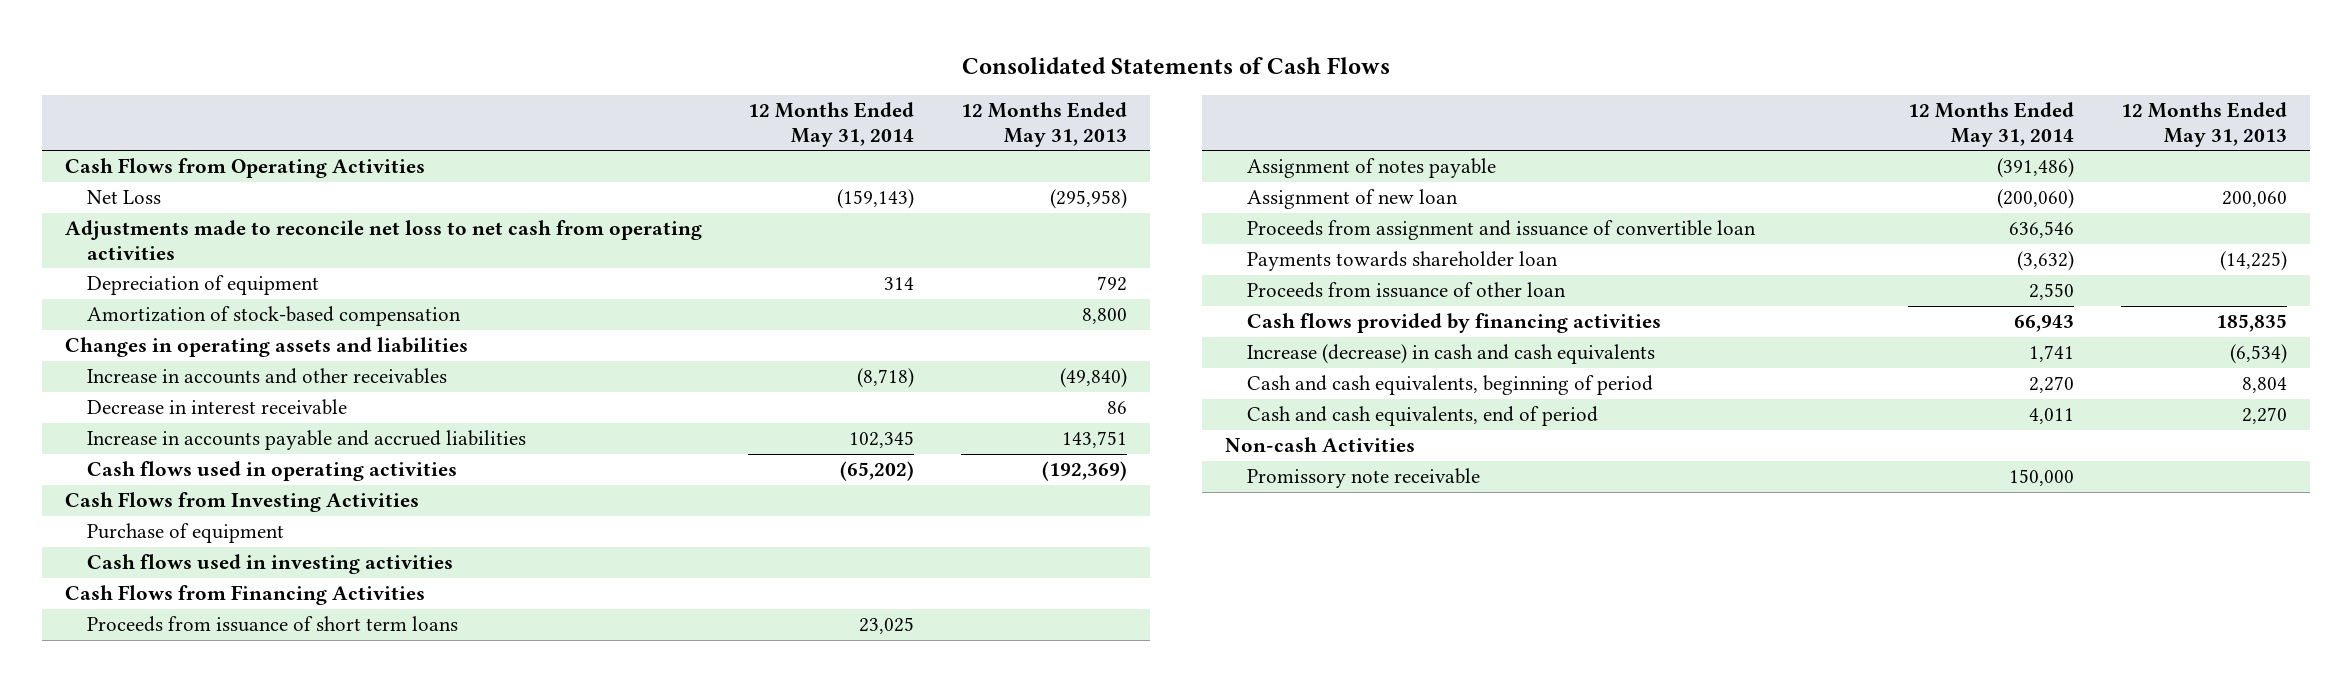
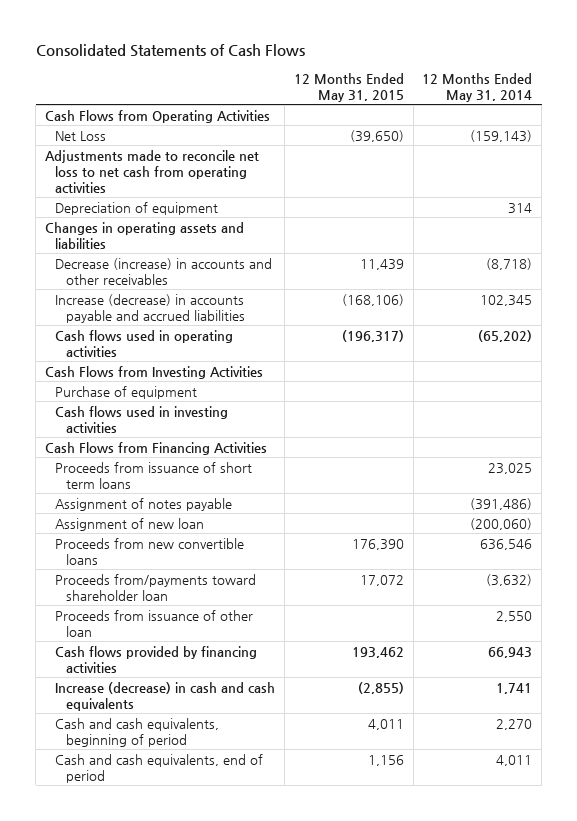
- | 12 Months Ended May 31, 2014 | 12 Months Ended May 31, 2013
+ | 12 Months Ended May 31, 2015 | 12 Months Ended May 31, 2014
- Amortization of stock-based compensation | | 8,800
- Increase in accounts and other receivables | (8,718) | (49,840)
- Decrease in interest receivable | | 86
- Increase in accounts payable and accrued liabilities | 102,345 | 143,751
+ Decrease (increase) in accounts and other receivables | 11,439 | (8,718)
+ Increase (decrease) in accounts payable and accrued liabilities | (168,106) | 102,345
- Proceeds from assignment and issuance of convertible loan | 636,546 |
- Payments towards shareholder loan | (3,632) | (14,225)
+ Proceeds from new convertible loans | 176,390 | 636,546
+ Proceeds from/payments toward shareholder loan | 17,072 | (3,632)
- Non-cash Activities
- Promissory note receivable | 150,000 |

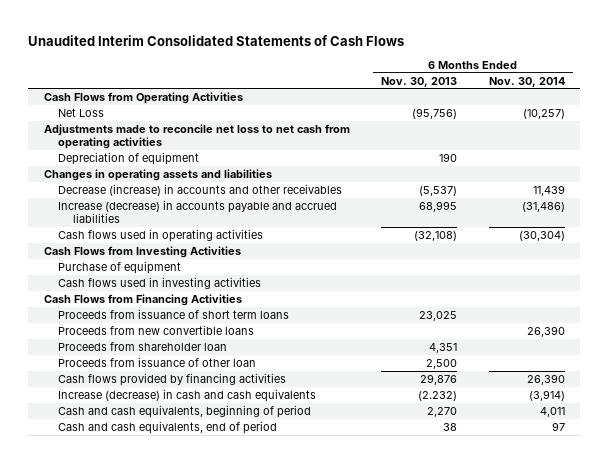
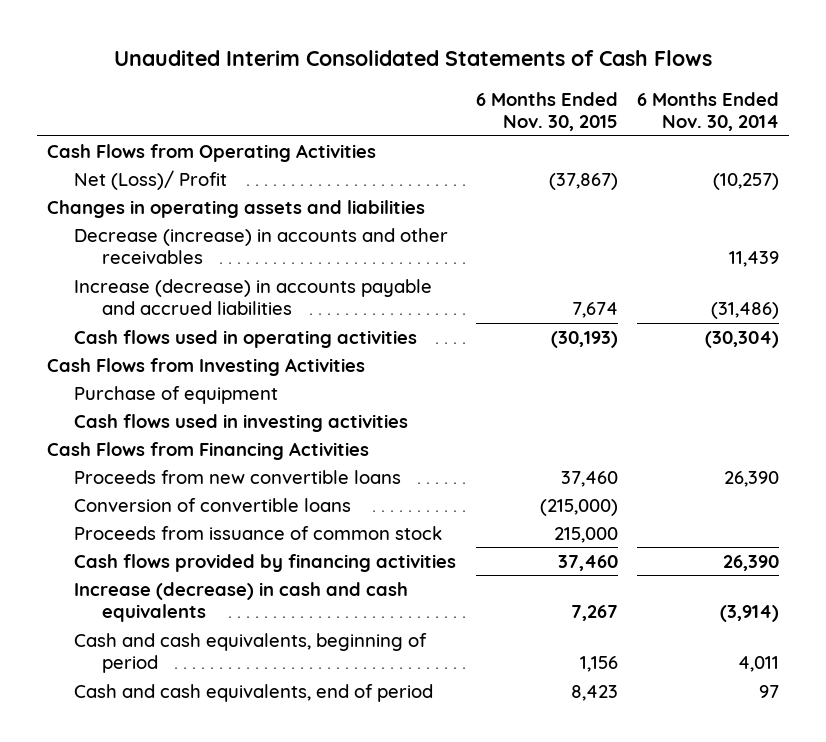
- | 6 Months Ended Nov. 30, 2013 | 6 Months Ended Nov. 30, 2014
+ | 6 Months Ended Nov. 30, 2015 | 6 Months Ended Nov. 30, 2014
- Net Loss | (95,756) | (10,257)
- Adjustments made to reconcile net loss to net cash from operating activities
- Depreciation of equipment | 190 |
+ Net (Loss)/ Profit | (37,867) | (10,257)
- Proceeds from issuance of short term loans | 23,025 |
- Proceeds from shareholder loan | 4,351 |
- Proceeds from issuance of other loan | 2,500 |
+ Conversion of convertible loans | (215,000) |
+ Proceeds from issuance of common stock | 215,000 |

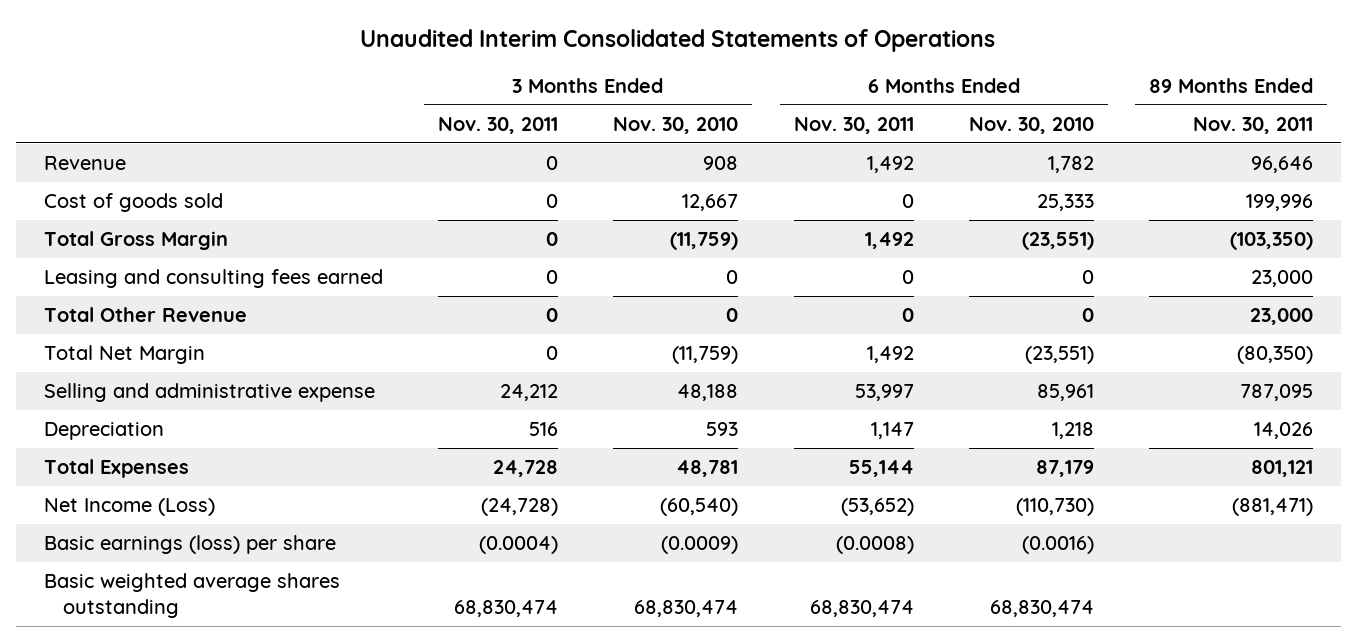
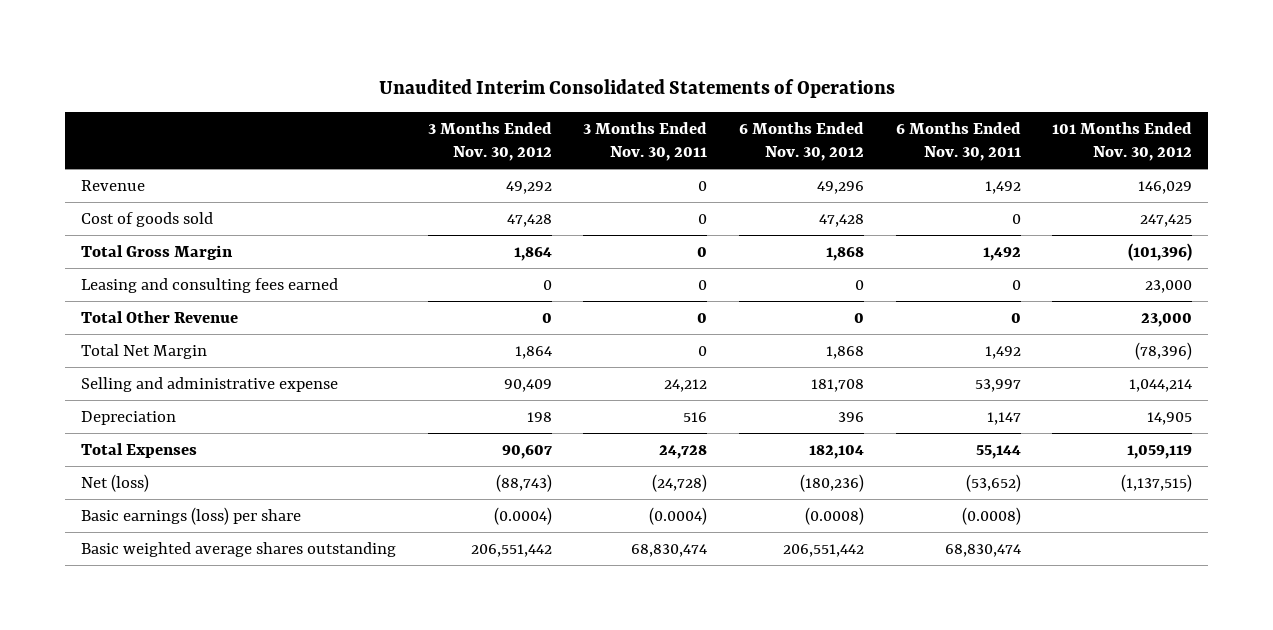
- | 3 Months Ended Nov. 30, 2011 | 3 Months Ended Nov. 30, 2010 | 6 Months Ended Nov. 30, 2011 | 6 Months Ended Nov. 30, 2010 | 89 Months Ended Nov. 30, 2011
+ | 3 Months Ended Nov. 30, 2012 | 3 Months Ended Nov. 30, 2011 | 6 Months Ended Nov. 30, 2012 | 6 Months Ended Nov. 30, 2011 | 101 Months Ended Nov. 30, 2012
- Net Income (Loss) | (24,728) | (60,540) | (53,652) | (110,730) | (881,471)
+ Net (loss) | (88,743) | (24,728) | (180,236) | (53,652) | (1,137,515)

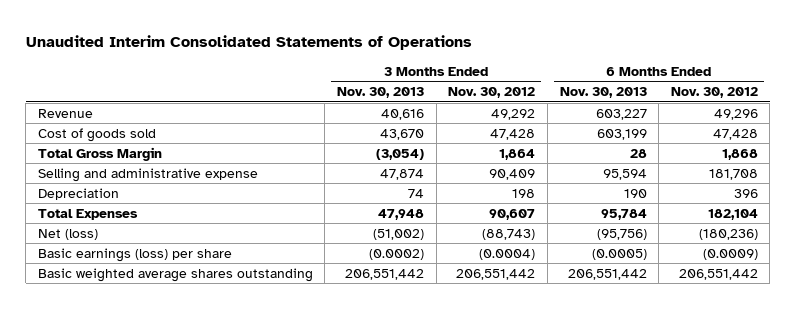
- | 3 Months Ended Nov. 30, 2012 | 3 Months Ended Nov. 30, 2011 | 6 Months Ended Nov. 30, 2012 | 6 Months Ended Nov. 30, 2011 | 101 Months Ended Nov. 30, 2012
+ | 3 Months Ended Nov. 30, 2013 | 3 Months Ended Nov. 30, 2012 | 6 Months Ended Nov. 30, 2013 | 6 Months Ended Nov. 30, 2012
- Leasing and consulting fees earned | 0 | 0 | 0 | 0 | 23,000
- Total Other Revenue | 0 | 0 | 0 | 0 | 23,000
- Total Net Margin | 1,864 | 0 | 1,868 | 1,492 | (78,396)
- Basic earnings (loss) per share | (0.0004) | (0.0004) | (0.0008) | (0.0008) |
+ Basic earnings (loss) per share | (0.0002) | (0.0004) | (0.0005) | (0.0009)

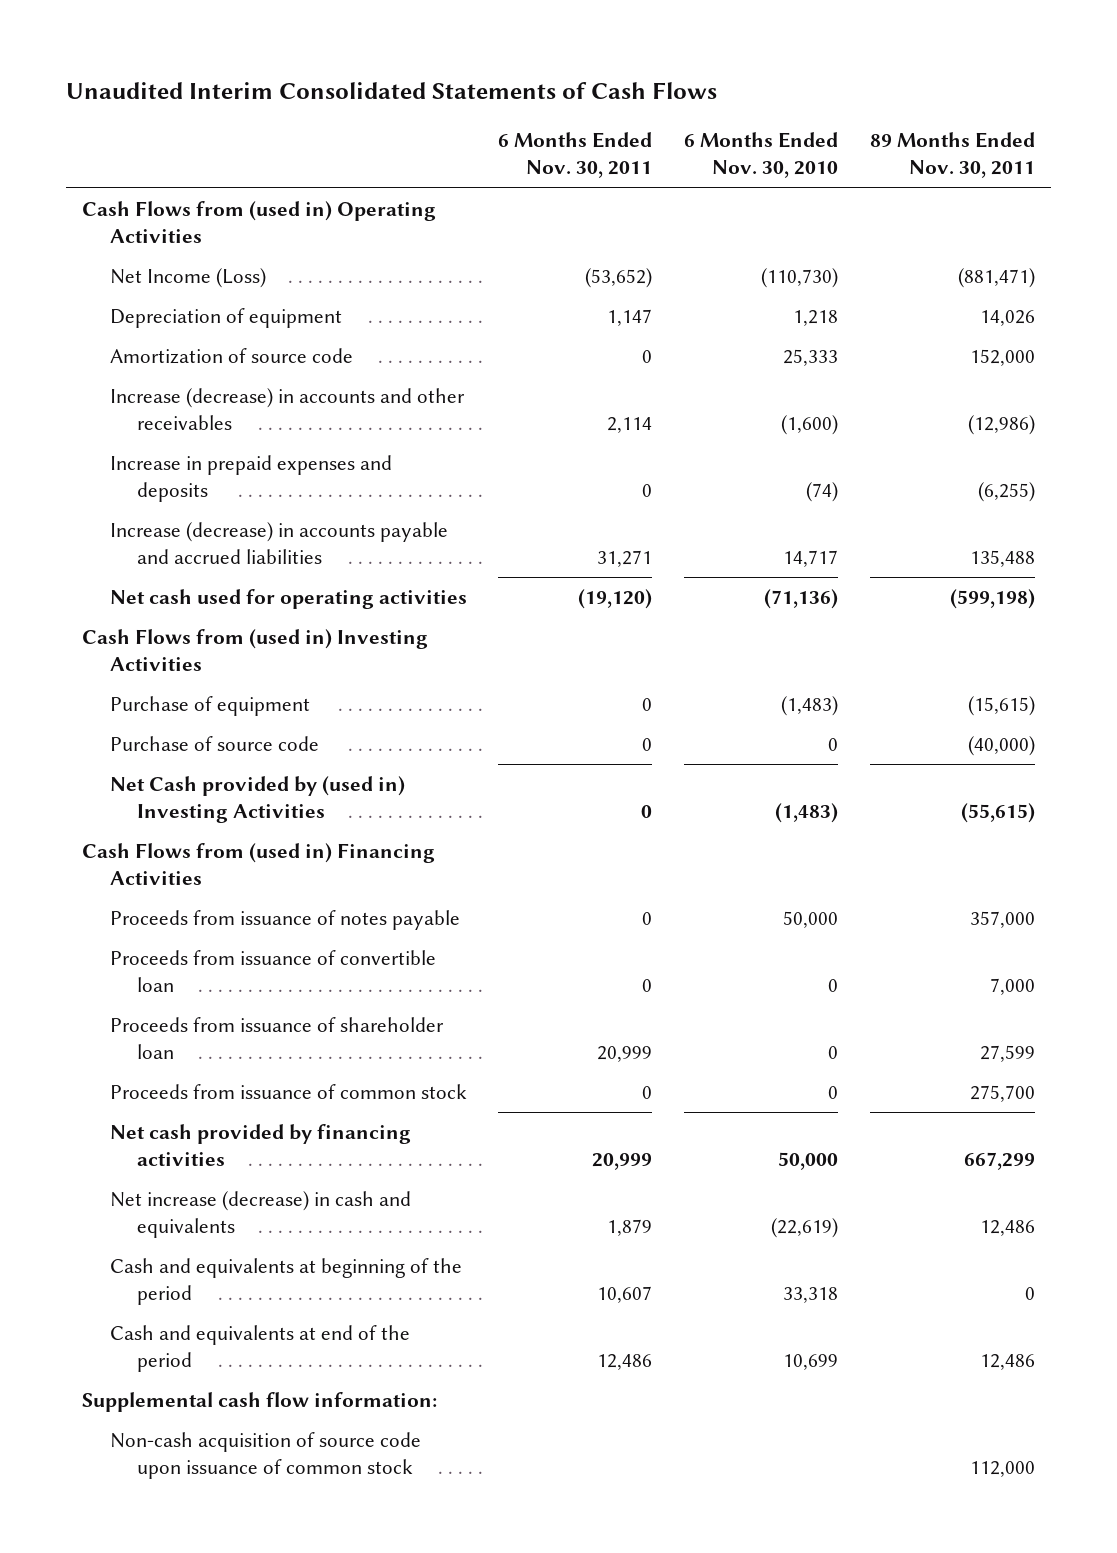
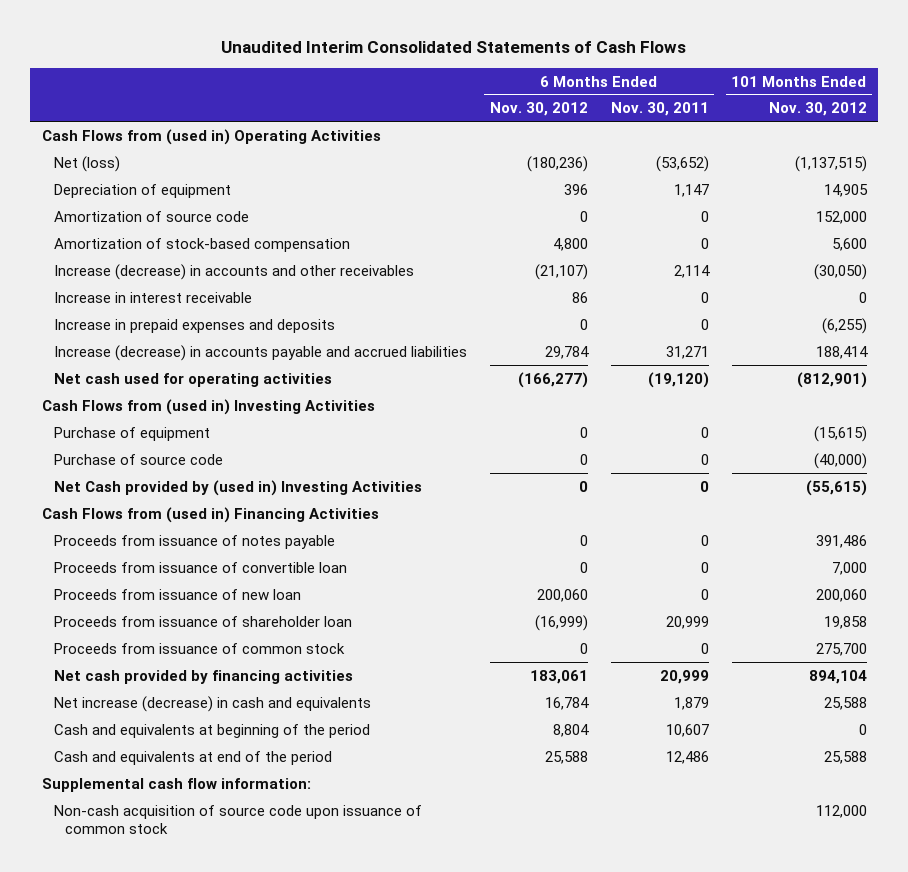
- | 6 Months Ended Nov. 30, 2011 | 6 Months Ended Nov. 30, 2010 | 89 Months Ended Nov. 30, 2011
+ | 6 Months Ended Nov. 30, 2012 | 6 Months Ended Nov. 30, 2011 | 101 Months Ended Nov. 30, 2012
- Net Income (Loss) | (53,652) | (110,730) | (881,471)
+ Net (loss) | (180,236) | (53,652) | (1,137,515)
+ Amortization of stock-based compensation | 4,800 | 0 | 5,600
+ Increase in interest receivable | 86 | 0 | 0
+ Proceeds from issuance of new loan | 200,060 | 0 | 200,060

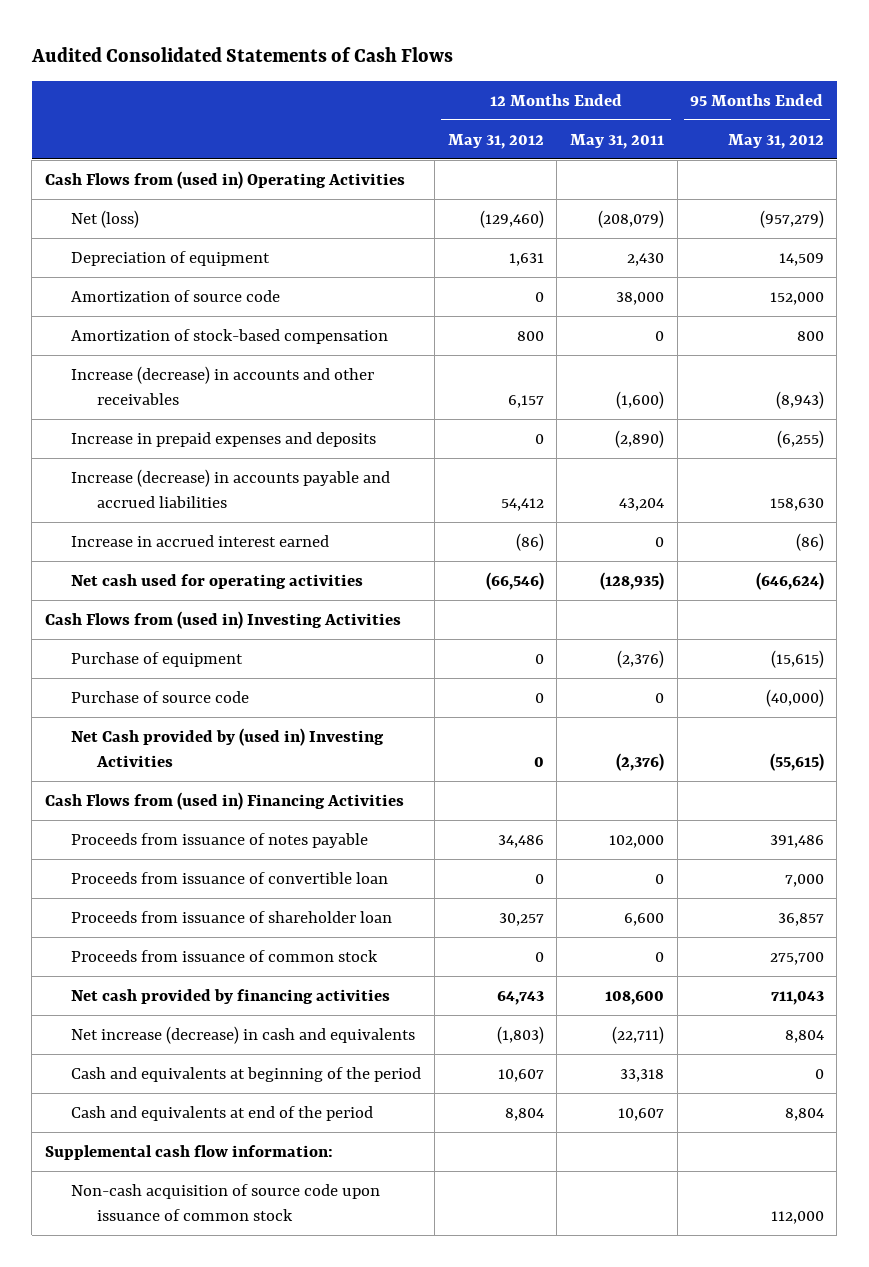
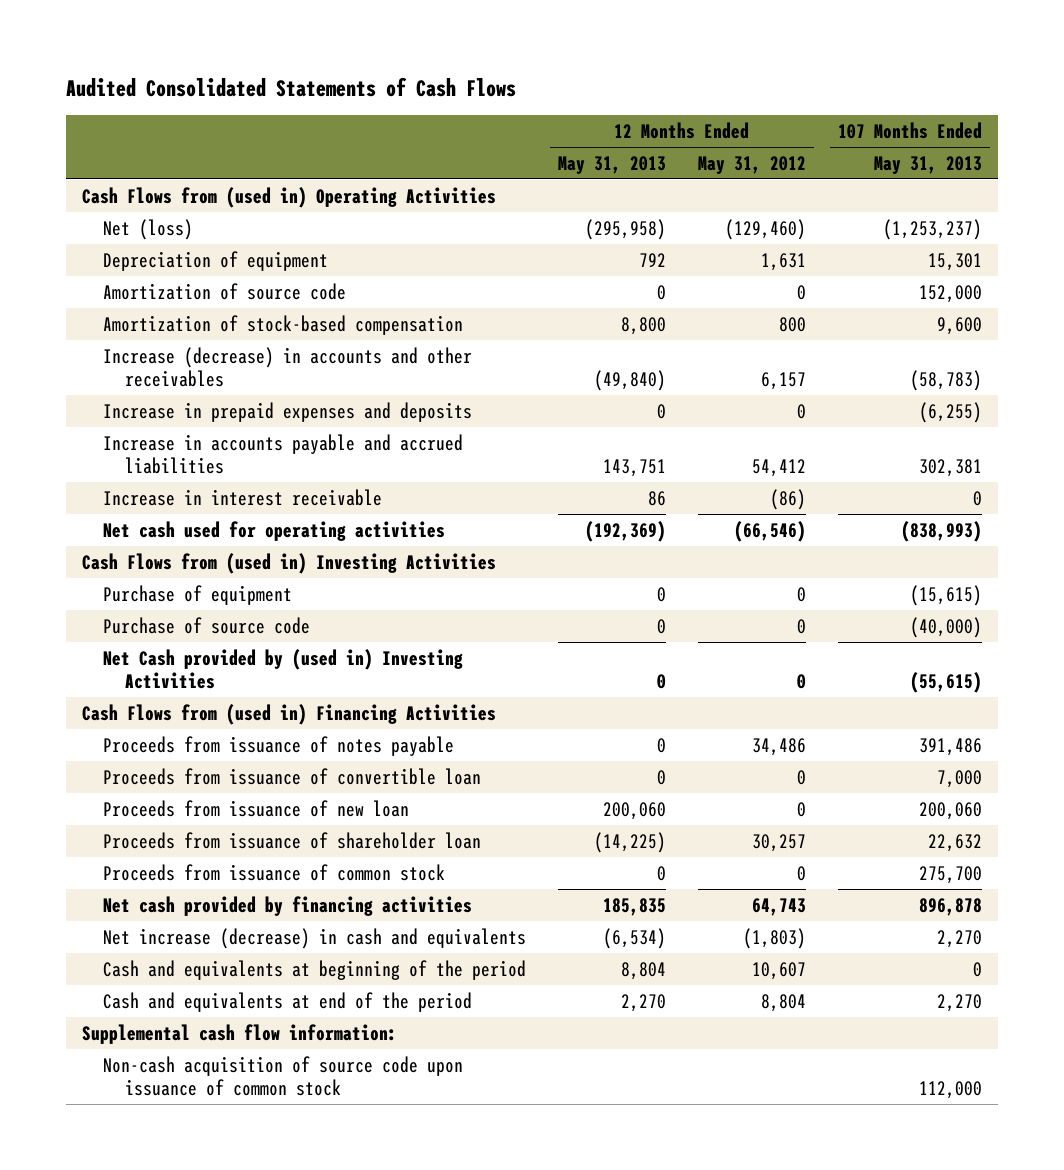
- | 12 Months Ended May 31, 2012 | 12 Months Ended May 31, 2011 | 95 Months Ended May 31, 2012
+ | 12 Months Ended May 31, 2013 | 12 Months Ended May 31, 2012 | 107 Months Ended May 31, 2013
- Increase (decrease) in accounts payable and accrued liabilities | 54,412 | 43,204 | 158,630
- Increase in accrued interest earned | (86) | 0 | (86)
+ Increase in accounts payable and accrued liabilities | 143,751 | 54,412 | 302,381
+ Increase in interest receivable | 86 | (86) | 0
+ Proceeds from issuance of new loan | 200,060 | 0 | 200,060

